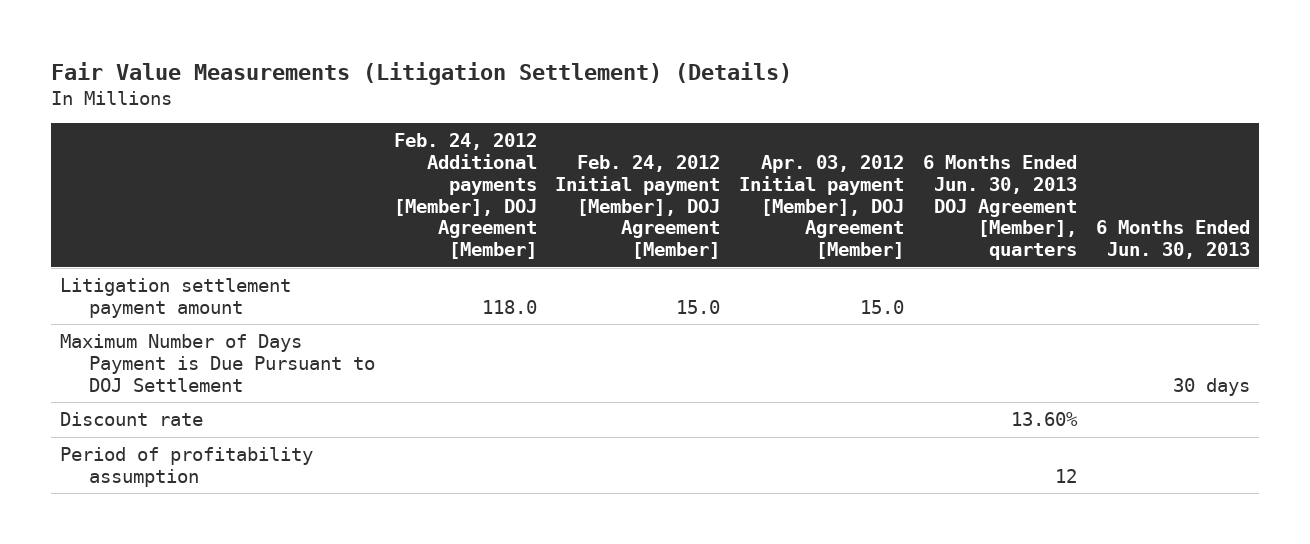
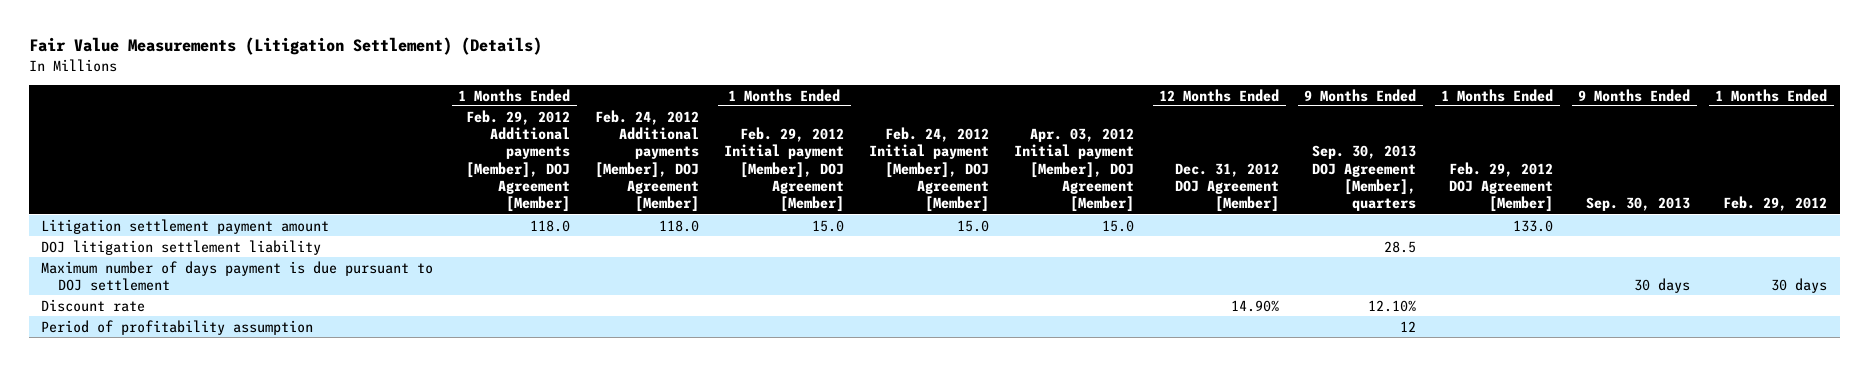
- | Feb. 24, 2012 Additional payments [Member], DOJ Agreement [Member] | Feb. 24, 2012 Initial payment [Member], DOJ Agreement [Member] | Apr. 03, 2012 Initial payment [Member], DOJ Agreement [Member] | 6 Months Ended Jun. 30, 2013 DOJ Agreement [Member], quarters | 6 Months Ended Jun. 30, 2013
+ | 1 Months Ended Feb. 29, 2012 Additional payments [Member], DOJ Agreement [Member] | Feb. 24, 2012 Additional payments [Member], DOJ Agreement [Member] | 1 Months Ended Feb. 29, 2012 Initial payment [Member], DOJ Agreement [Member] | Feb. 24, 2012 Initial payment [Member], DOJ Agreement [Member] | Apr. 03, 2012 Initial payment [Member], DOJ Agreement [Member] | 12 Months Ended Dec. 31, 2012 DOJ Agreement [Member] | 9 Months Ended Sep. 30, 2013 DOJ Agreement [Member], quarters | 1 Months Ended Feb. 29, 2012 DOJ Agreement [Member] | 9 Months Ended Sep. 30, 2013 | 1 Months Ended Feb. 29, 2012
- Maximum Number of Days Payment is Due Pursuant to DOJ Settlement | | | | | 30 days
+ DOJ litigation settlement liability | | | | | | | 28.5 | | |
+ Maximum number of days payment is due pursuant to DOJ settlement | | | | | | | | | 30 days | 30 days

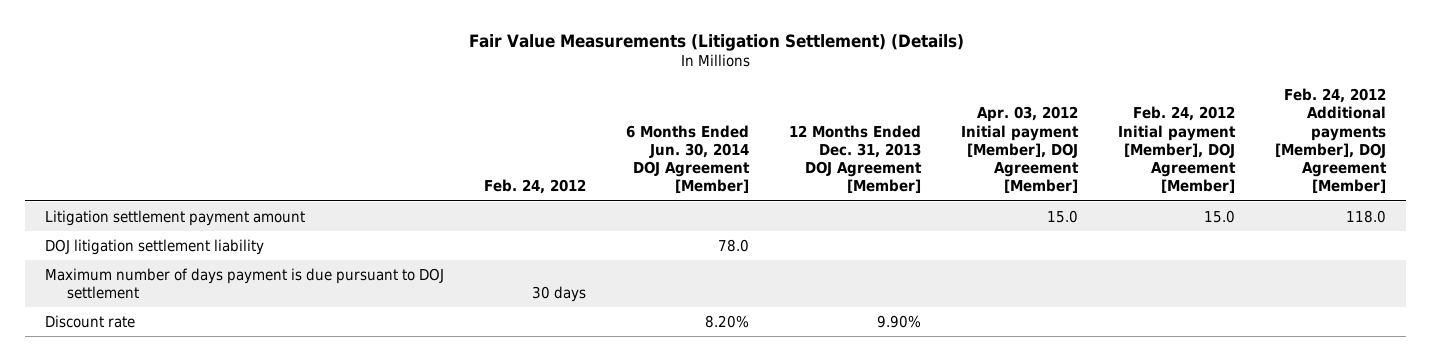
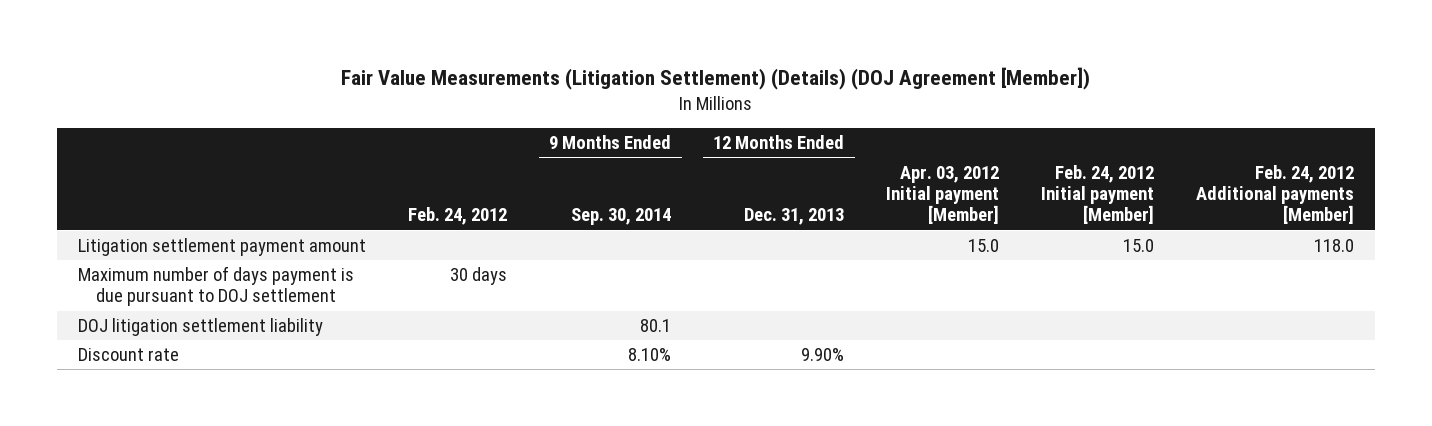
- Fair Value Measurements (Litigation Settlement) (Details)
+ Fair Value Measurements (Litigation Settlement) (Details) (DOJ Agreement [Member])
- | Feb. 24, 2012 | 6 Months Ended Jun. 30, 2014 DOJ Agreement [Member] | 12 Months Ended Dec. 31, 2013 DOJ Agreement [Member] | Apr. 03, 2012 Initial payment [Member], DOJ Agreement [Member] | Feb. 24, 2012 Initial payment [Member], DOJ Agreement [Member] | Feb. 24, 2012 Additional payments [Member], DOJ Agreement [Member]
+ | Feb. 24, 2012 | 9 Months Ended Sep. 30, 2014 | 12 Months Ended Dec. 31, 2013 | Apr. 03, 2012 Initial payment [Member] | Feb. 24, 2012 Initial payment [Member] | Feb. 24, 2012 Additional payments [Member]
moved down: DOJ litigation settlement liability | | 80.1 | | | |

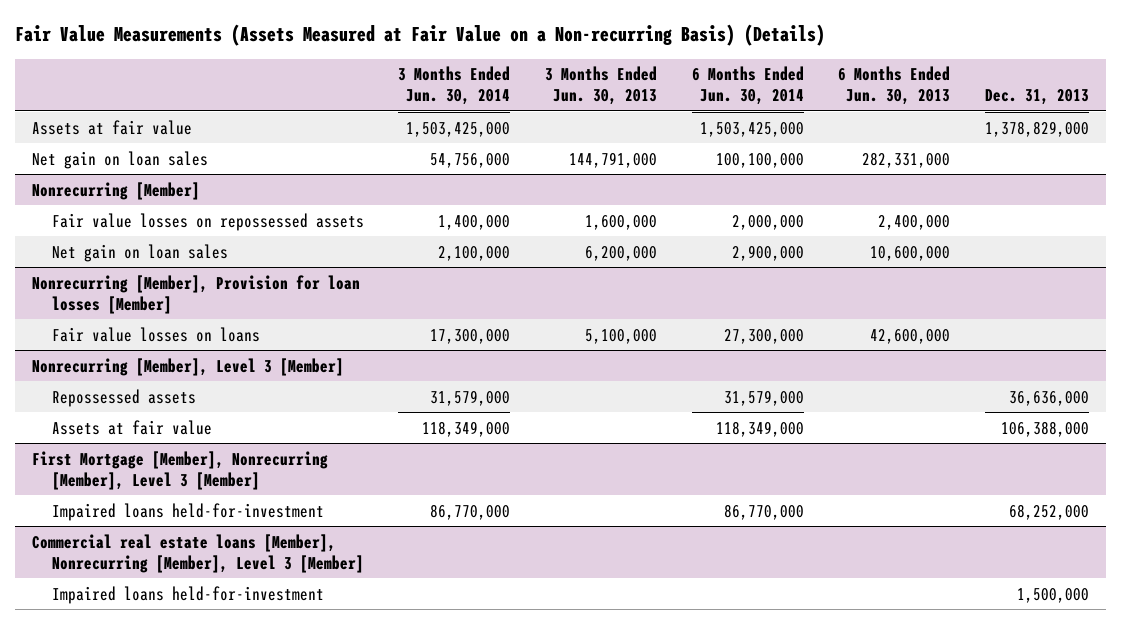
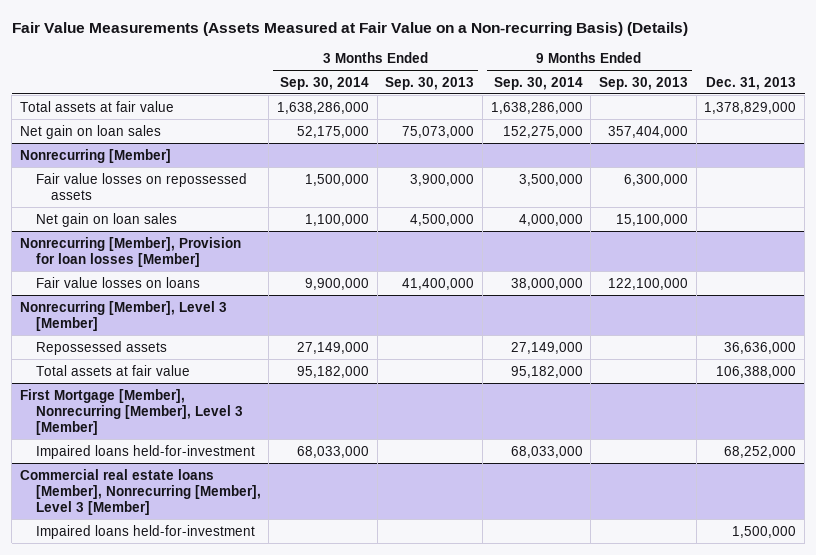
- | 3 Months Ended Jun. 30, 2014 | 3 Months Ended Jun. 30, 2013 | 6 Months Ended Jun. 30, 2014 | 6 Months Ended Jun. 30, 2013 | Dec. 31, 2013
+ | 3 Months Ended Sep. 30, 2014 | 3 Months Ended Sep. 30, 2013 | 9 Months Ended Sep. 30, 2014 | 9 Months Ended Sep. 30, 2013 | Dec. 31, 2013
- Assets at fair value | 1,503,425,000 | | 1,503,425,000 | | 1,378,829,000
+ Total assets at fair value | 1,638,286,000 | | 1,638,286,000 | | 1,378,829,000
@ Nonrecurring [Member], Level 3 [Member]
- Assets at fair value | 118,349,000 | | 118,349,000 | | 106,388,000
+ Total assets at fair value | 95,182,000 | | 95,182,000 | | 106,388,000

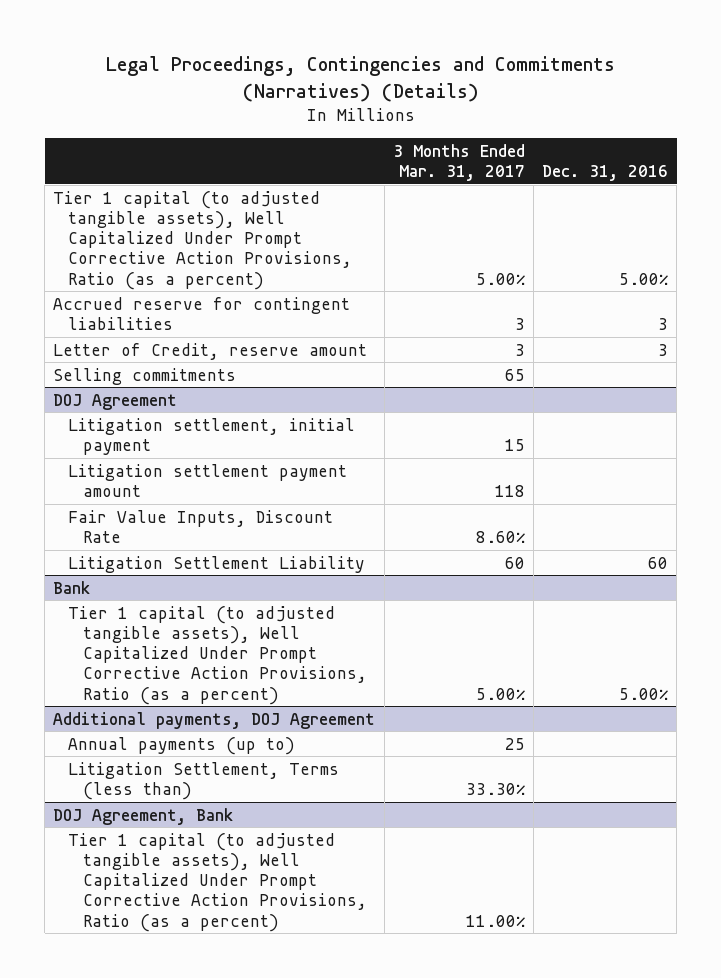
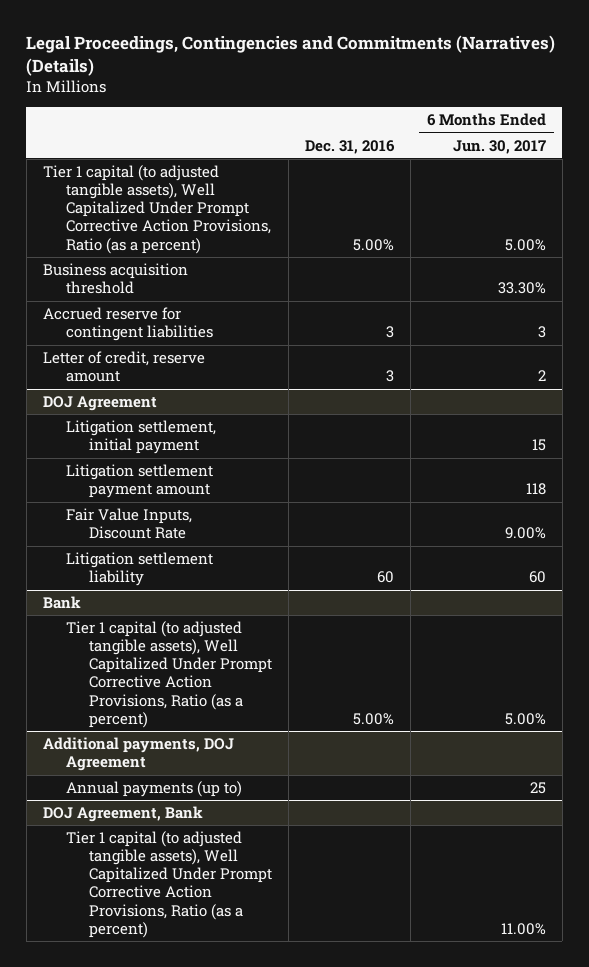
- | 3 Months Ended Mar. 31, 2017 | Dec. 31, 2016
+ | Dec. 31, 2016 | 6 Months Ended Jun. 30, 2017
+ Business acquisition threshold | | 33.30%
- Letter of Credit, reserve amount | 3 | 3
- Selling commitments | 65 |
+ Letter of credit, reserve amount | 3 | 2
@ DOJ Agreement
- Litigation Settlement Liability | 60 | 60
+ Litigation settlement liability | 60 | 60
@ Additional payments, DOJ Agreement
- Litigation Settlement, Terms (less than) | 33.30% |

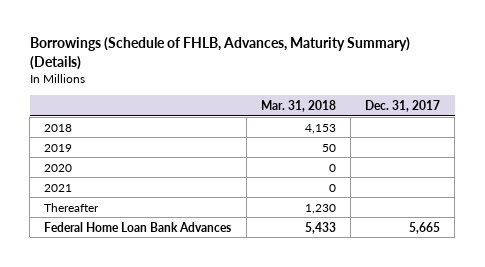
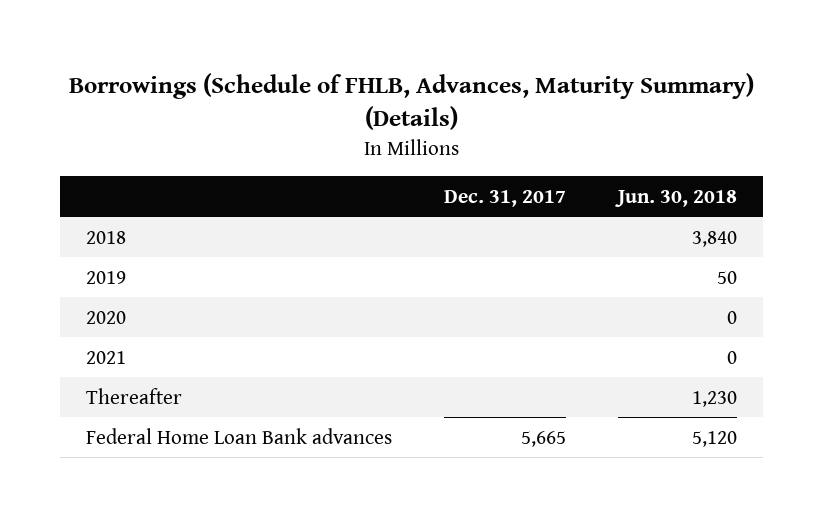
- | Mar. 31, 2018 | Dec. 31, 2017
+ | Dec. 31, 2017 | Jun. 30, 2018
- Federal Home Loan Bank Advances | 5,433 | 5,665
+ Federal Home Loan Bank advances | 5,665 | 5,120

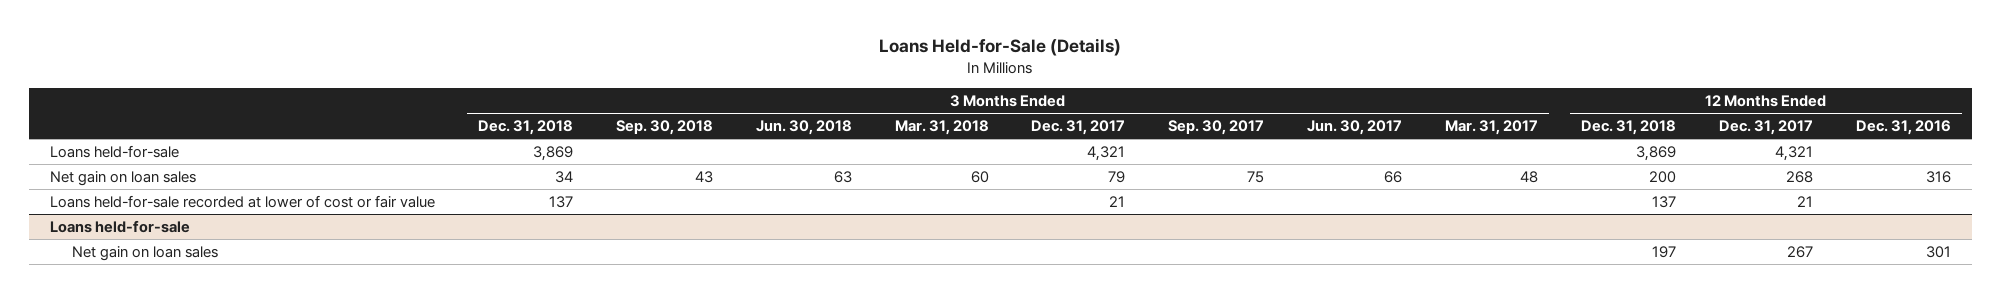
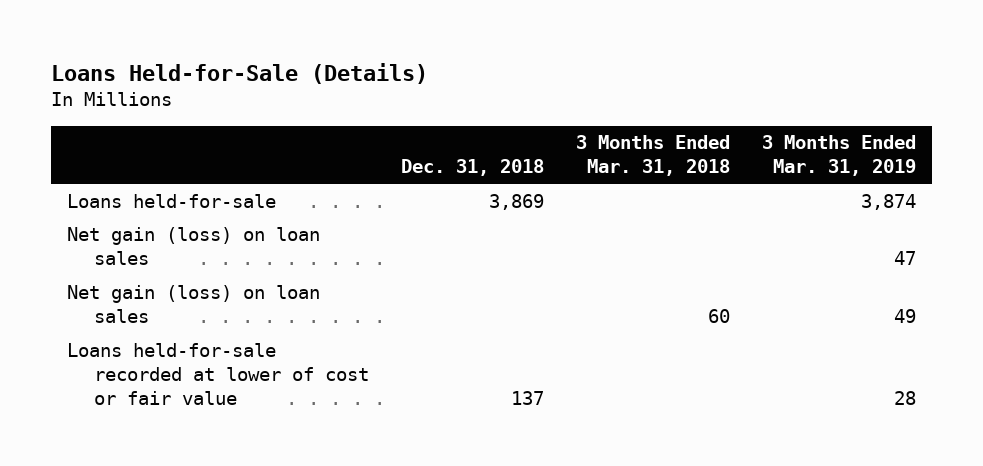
- | 3 Months Ended Dec. 31, 2018 | 3 Months Ended Sep. 30, 2018 | 3 Months Ended Jun. 30, 2018 | 3 Months Ended Mar. 31, 2018 | 3 Months Ended Dec. 31, 2017 | 3 Months Ended Sep. 30, 2017 | 3 Months Ended Jun. 30, 2017 | 3 Months Ended Mar. 31, 2017 | 12 Months Ended Dec. 31, 2018 | 12 Months Ended Dec. 31, 2017 | 12 Months Ended Dec. 31, 2016
+ | Dec. 31, 2018 | 3 Months Ended Mar. 31, 2018 | 3 Months Ended Mar. 31, 2019
- Net gain on loan sales | 34 | 43 | 63 | 60 | 79 | 75 | 66 | 48 | 200 | 268 | 316
+ Net gain (loss) on loan sales | | | 47
+ Net gain (loss) on loan sales | | 60 | 49
- Loans held-for-sale
- Net gain on loan sales | | | | | | | | | 197 | 267 | 301

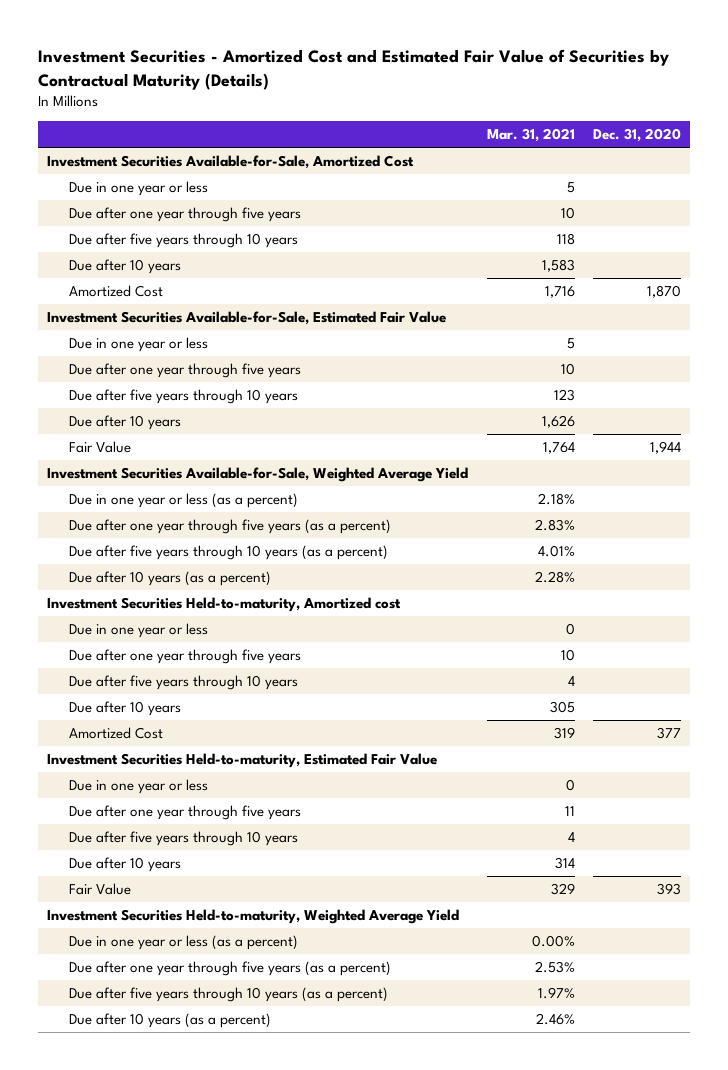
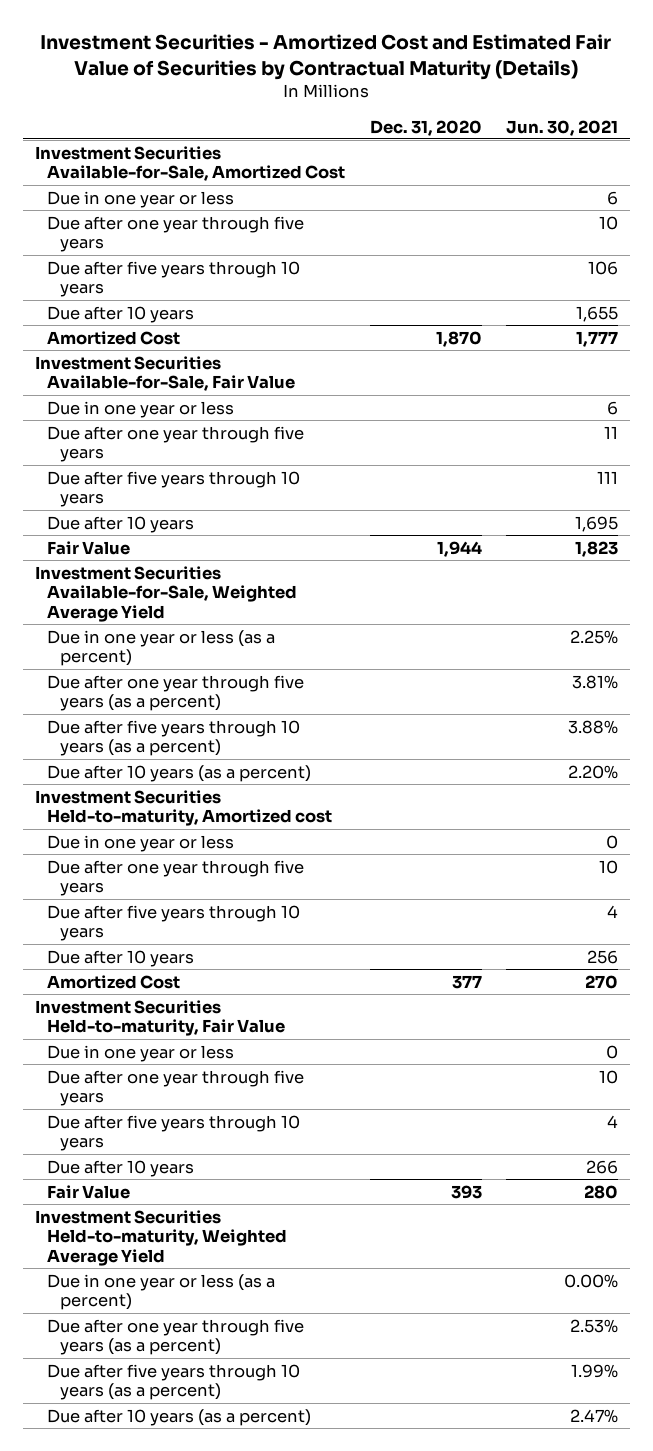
- | Mar. 31, 2021 | Dec. 31, 2020
+ | Dec. 31, 2020 | Jun. 30, 2021
- Investment Securities Available-for-Sale, Estimated Fair Value
+ Investment Securities Available-for-Sale, Fair Value
- Investment Securities Held-to-maturity, Estimated Fair Value
+ Investment Securities Held-to-maturity, Fair Value

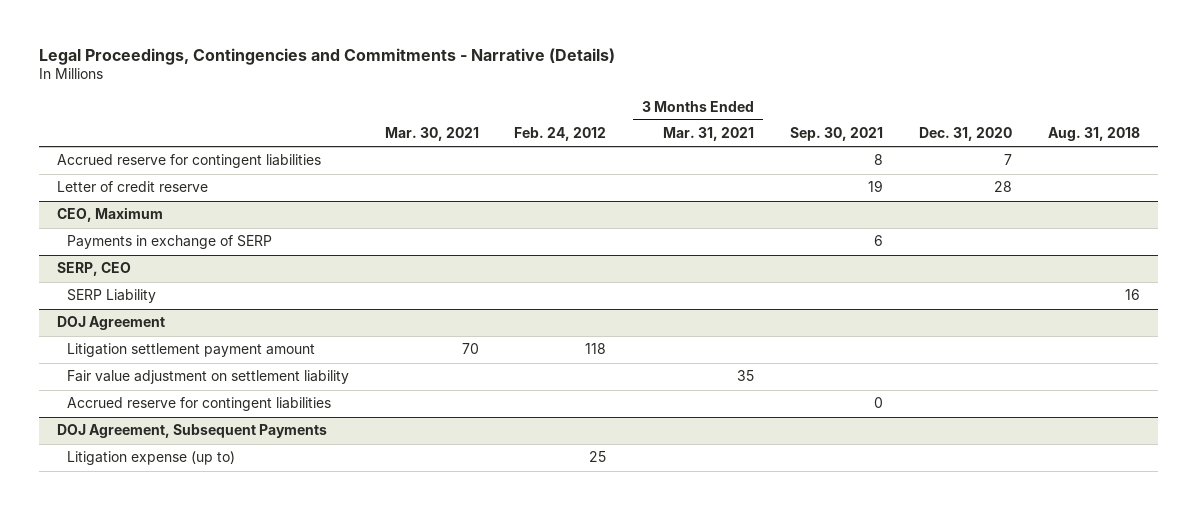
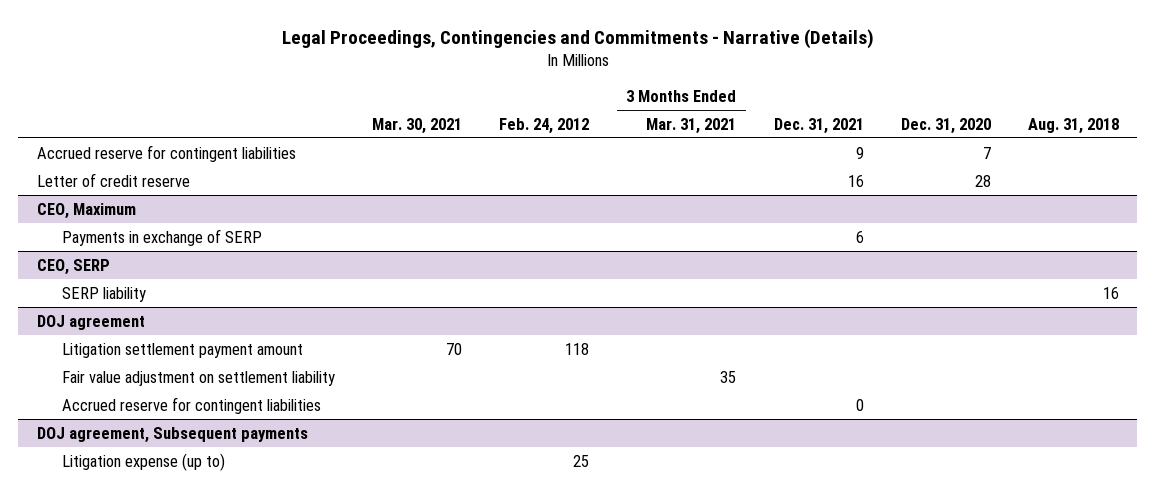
- | Mar. 30, 2021 | Feb. 24, 2012 | 3 Months Ended Mar. 31, 2021 | Sep. 30, 2021 | Dec. 31, 2020 | Aug. 31, 2018
+ | Mar. 30, 2021 | Feb. 24, 2012 | 3 Months Ended Mar. 31, 2021 | Dec. 31, 2021 | Dec. 31, 2020 | Aug. 31, 2018
- SERP, CEO
- SERP Liability | | | | | | 16
- DOJ Agreement
+ CEO, SERP
+ SERP liability | | | | | | 16
+ DOJ agreement
- DOJ Agreement, Subsequent Payments
+ DOJ agreement, Subsequent payments

